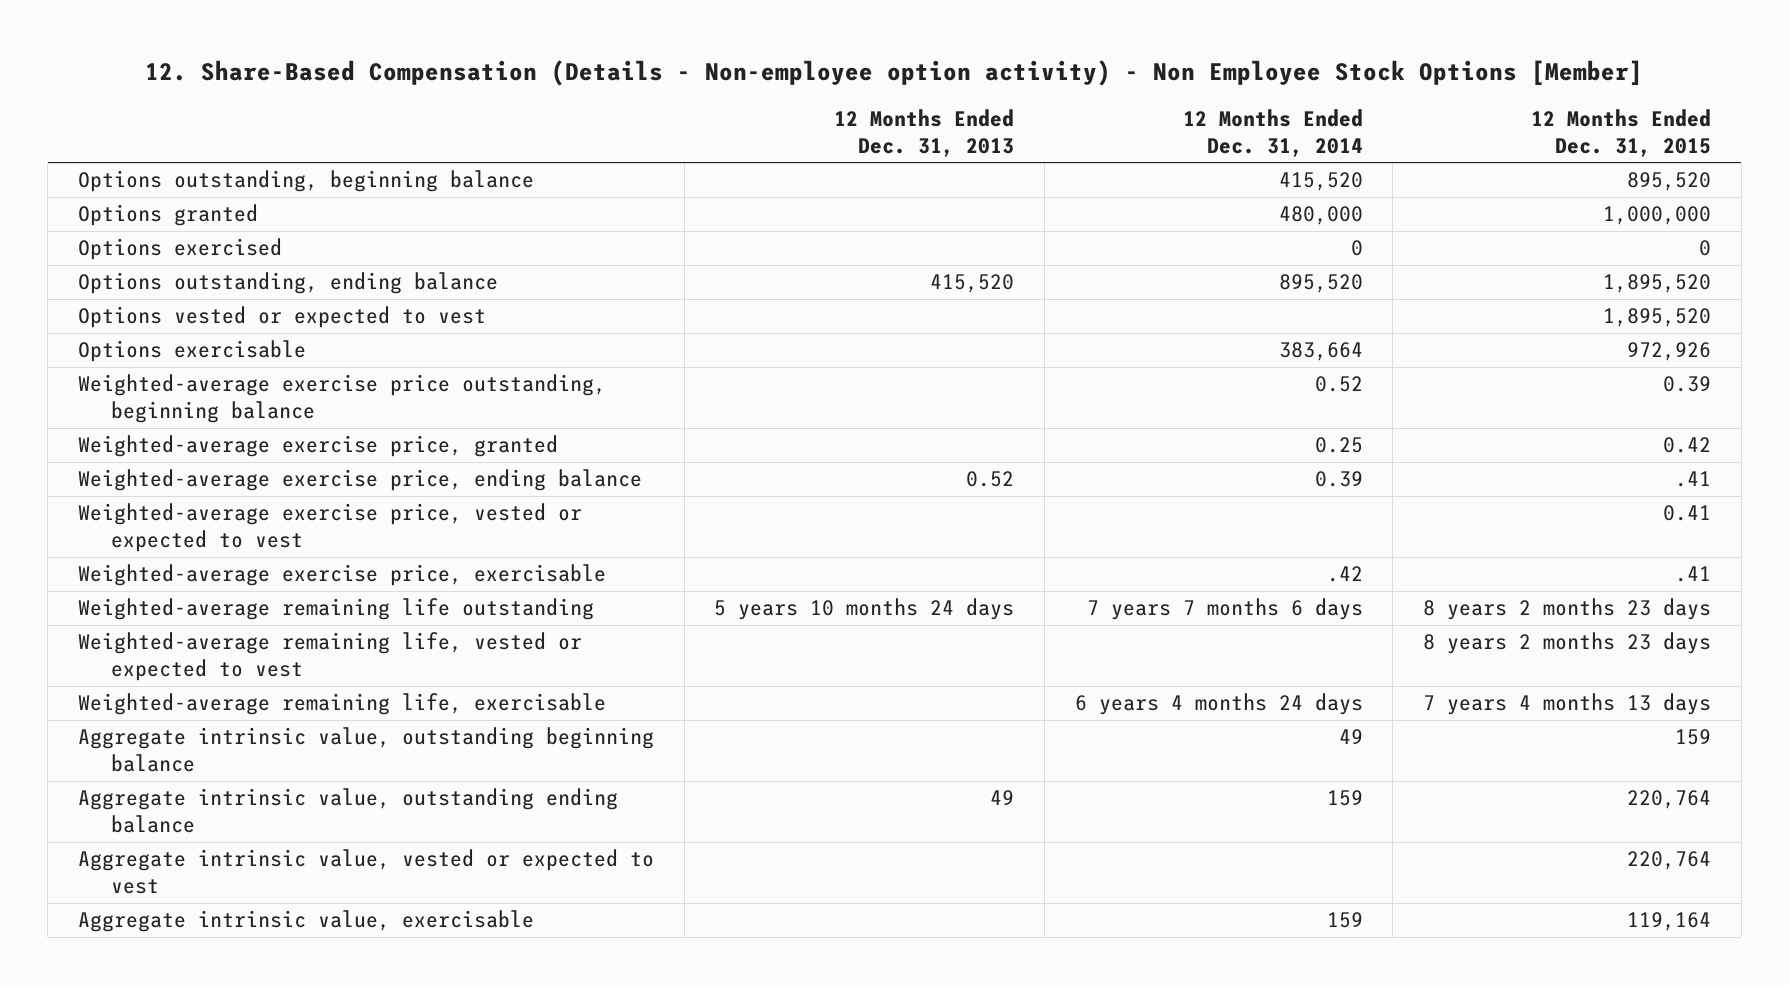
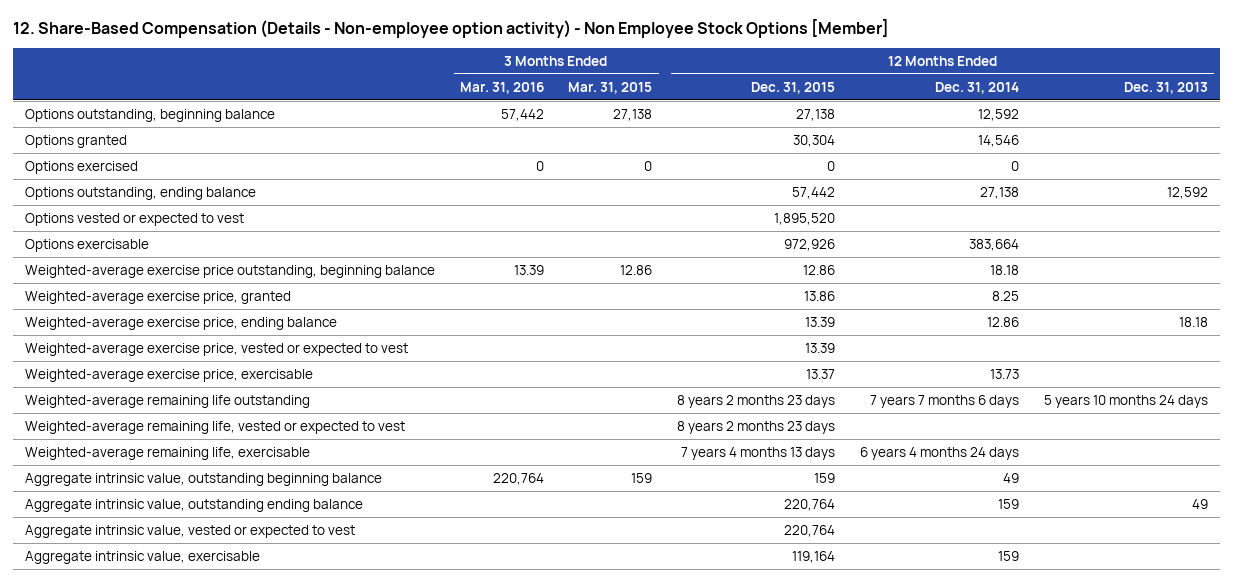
- | 12 Months Ended Dec. 31, 2013 | 12 Months Ended Dec. 31, 2014 | 12 Months Ended Dec. 31, 2015
+ | 3 Months Ended Mar. 31, 2016 | 3 Months Ended Mar. 31, 2015 | 12 Months Ended Dec. 31, 2015 | 12 Months Ended Dec. 31, 2014 | 12 Months Ended Dec. 31, 2013
- Options outstanding, beginning balance | | 415,520 | 895,520
- Options granted | | 480,000 | 1,000,000
+ Options outstanding, beginning balance | 57,442 | 27,138 | 27,138 | 12,592 |
+ Options granted | | | 30,304 | 14,546 |
- Options outstanding, ending balance | 415,520 | 895,520 | 1,895,520
+ Options outstanding, ending balance | | | 57,442 | 27,138 | 12,592
- Weighted-average exercise price outstanding, beginning balance | | 0.52 | 0.39
- Weighted-average exercise price, granted | | 0.25 | 0.42
- Weighted-average exercise price, ending balance | 0.52 | 0.39 | .41
- Weighted-average exercise price, vested or expected to vest | | | 0.41
- Weighted-average exercise price, exercisable | | .42 | .41
+ Weighted-average exercise price outstanding, beginning balance | 13.39 | 12.86 | 12.86 | 18.18 |
+ Weighted-average exercise price, granted | | | 13.86 | 8.25 |
+ Weighted-average exercise price, ending balance | | | 13.39 | 12.86 | 18.18
+ Weighted-average exercise price, vested or expected to vest | | | 13.39 | |
+ Weighted-average exercise price, exercisable | | | 13.37 | 13.73 |

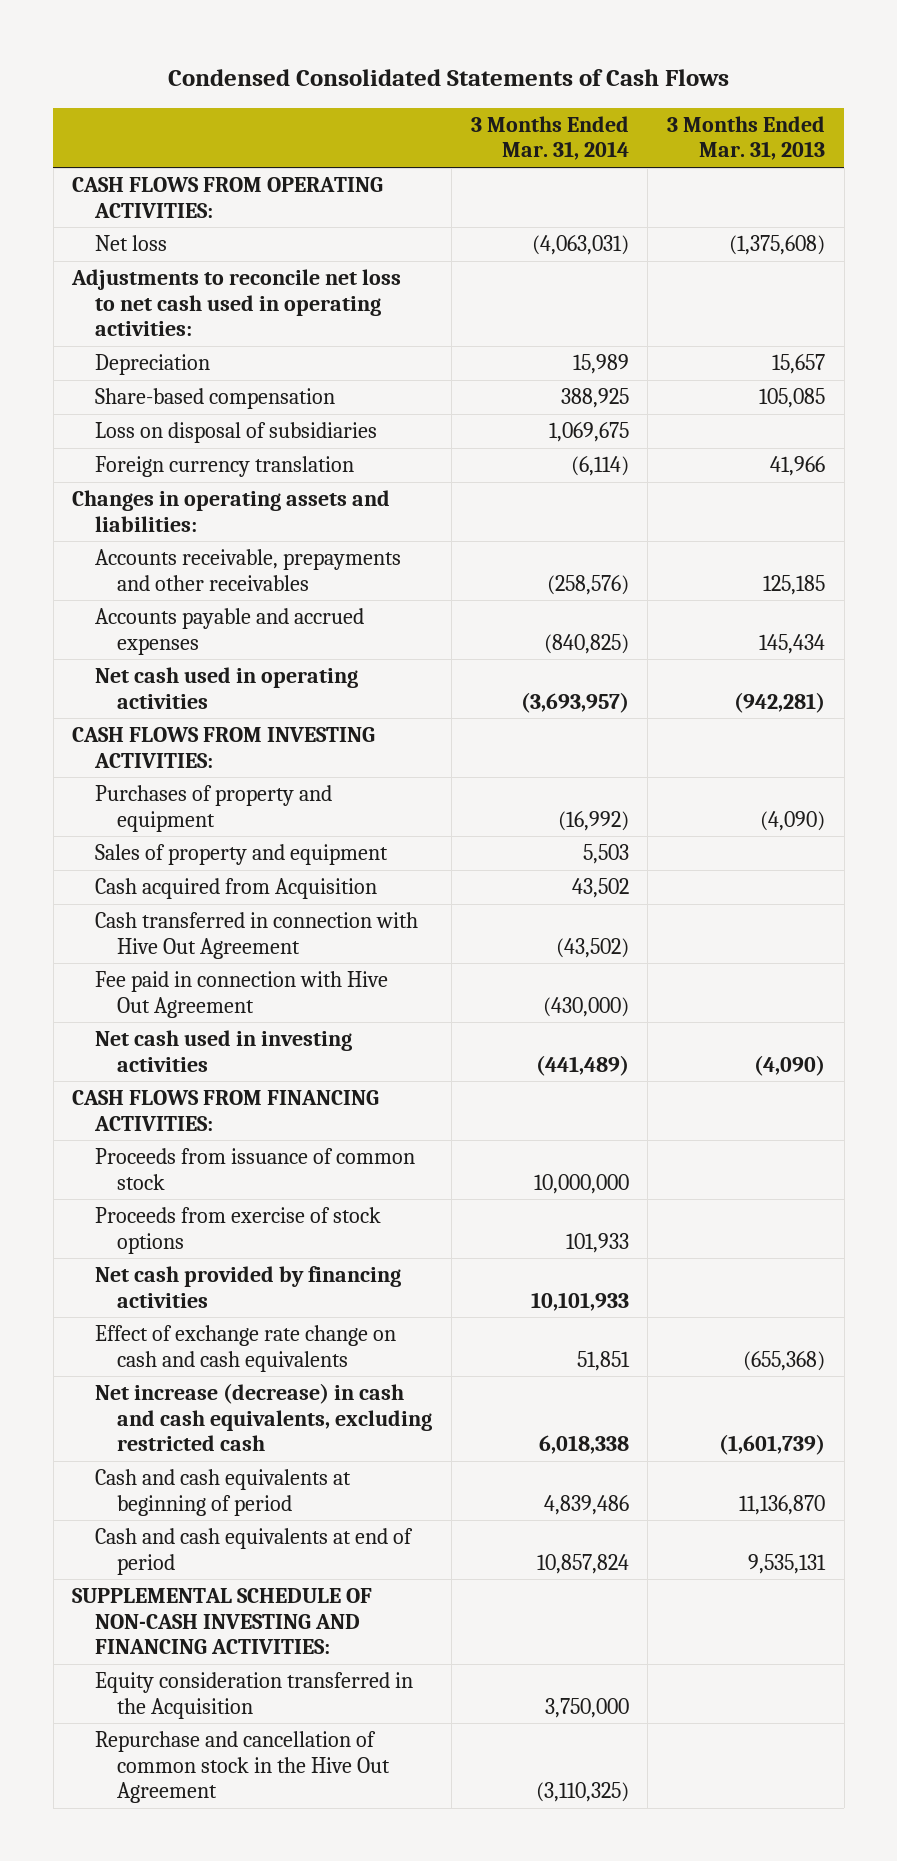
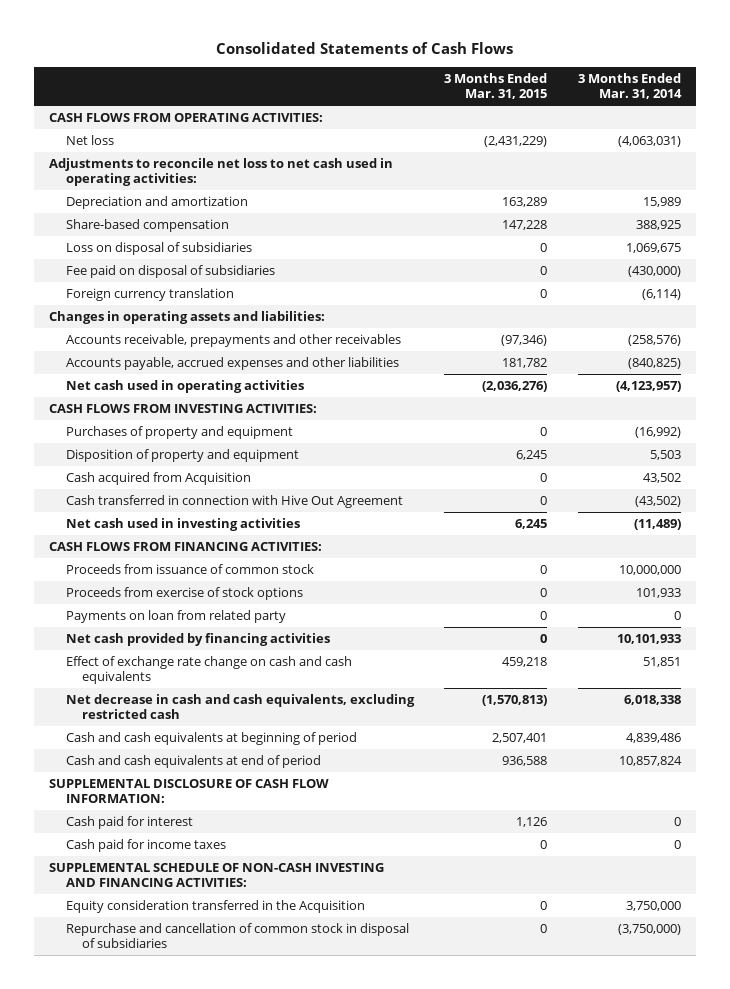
- Condensed Consolidated Statements of Cash Flows
+ Consolidated Statements of Cash Flows
- | 3 Months Ended Mar. 31, 2014 | 3 Months Ended Mar. 31, 2013
+ | 3 Months Ended Mar. 31, 2015 | 3 Months Ended Mar. 31, 2014
- Depreciation | 15,989 | 15,657
+ Depreciation and amortization | 163,289 | 15,989
+ Fee paid on disposal of subsidiaries | 0 | (430,000)
- Accounts payable and accrued expenses | (840,825) | 145,434
- Net cash used in operating activities | (3,693,957) | (942,281)
+ Accounts payable, accrued expenses and other liabilities | 181,782 | (840,825)
+ Net cash used in operating activities | (2,036,276) | (4,123,957)
- Sales of property and equipment | 5,503 |
+ Disposition of property and equipment | 6,245 | 5,503
- Fee paid in connection with Hive Out Agreement | (430,000) |
- Net cash used in investing activities | (441,489) | (4,090)
+ Net cash used in investing activities | 6,245 | (11,489)
+ Payments on loan from related party | 0 | 0
- Net increase (decrease) in cash and cash equivalents, excluding restricted cash | 6,018,338 | (1,601,739)
+ Net decrease in cash and cash equivalents, excluding restricted cash | (1,570,813) | 6,018,338
+ SUPPLEMENTAL DISCLOSURE OF CASH FLOW INFORMATION:
+ Cash paid for interest | 1,126 | 0
+ Cash paid for income taxes | 0 | 0
- Repurchase and cancellation of common stock in the Hive Out Agreement | (3,110,325) |
+ Repurchase and cancellation of common stock in disposal of subsidiaries | 0 | (3,750,000)

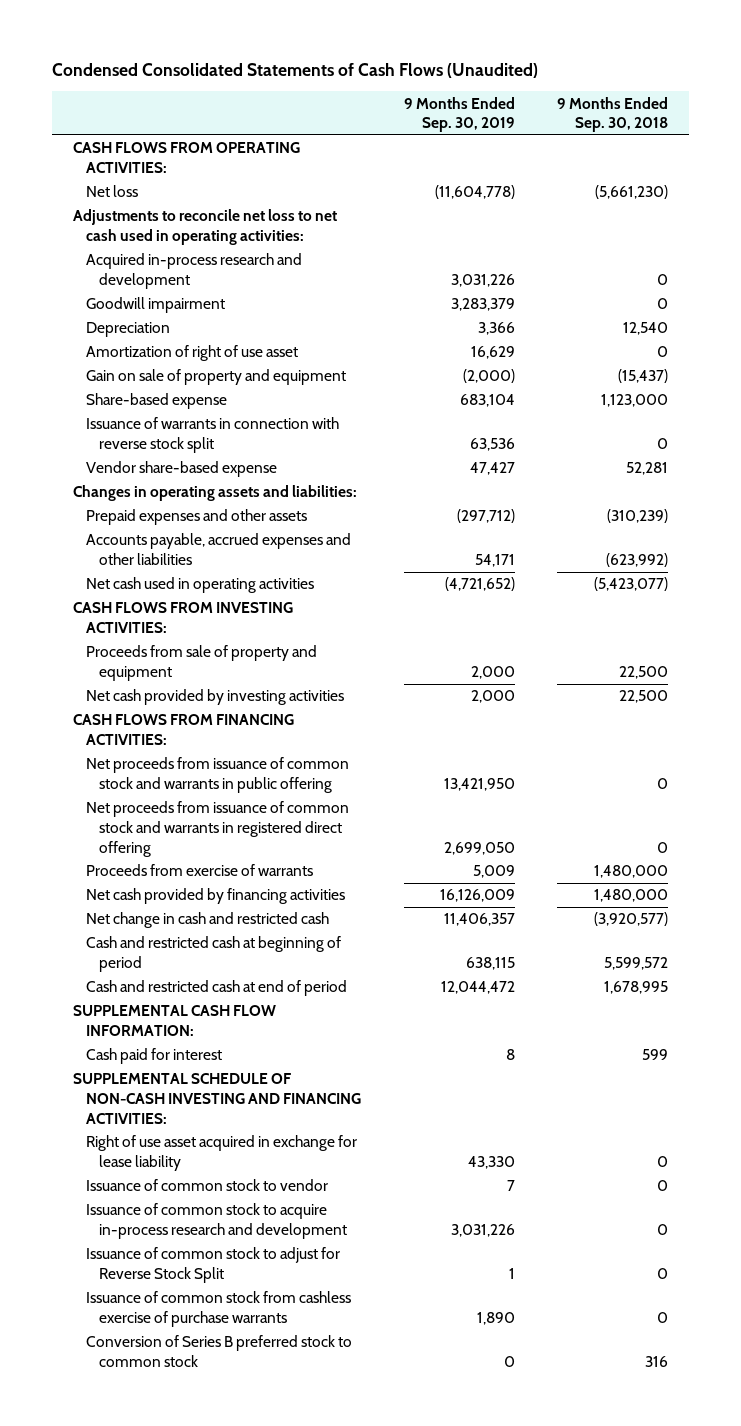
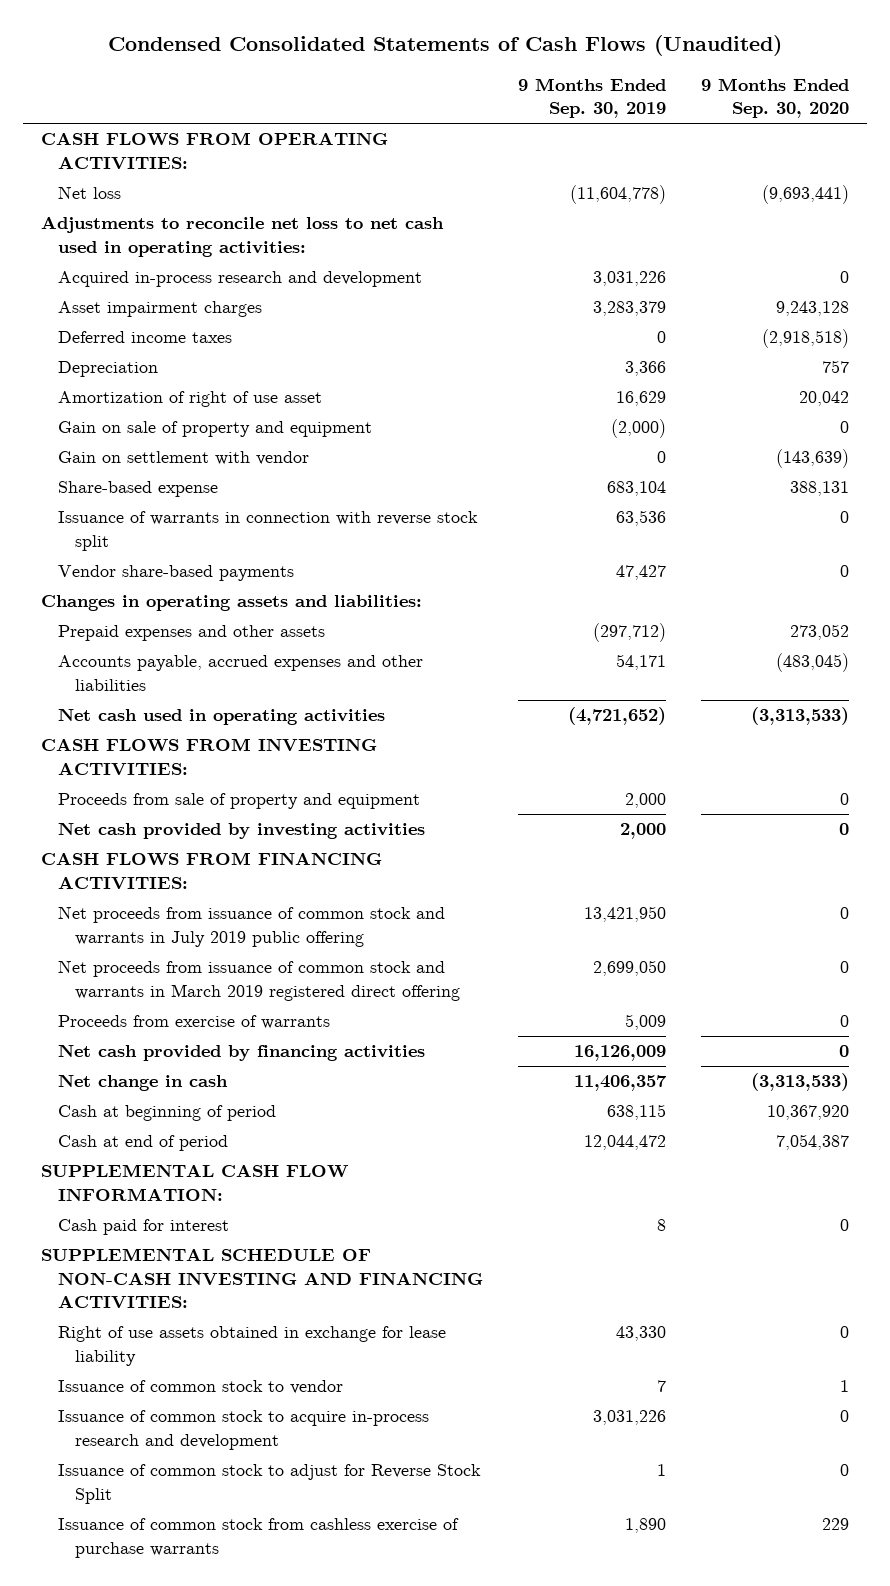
- | 9 Months Ended Sep. 30, 2019 | 9 Months Ended Sep. 30, 2018
+ | 9 Months Ended Sep. 30, 2019 | 9 Months Ended Sep. 30, 2020
- Goodwill impairment | 3,283,379 | 0
+ Asset impairment charges | 3,283,379 | 9,243,128
+ Deferred income taxes | 0 | (2,918,518)
+ Gain on settlement with vendor | 0 | (143,639)
- Vendor share-based expense | 47,427 | 52,281
+ Vendor share-based payments | 47,427 | 0
- Net proceeds from issuance of common stock and warrants in public offering | 13,421,950 | 0
- Net proceeds from issuance of common stock and warrants in registered direct offering | 2,699,050 | 0
+ Net proceeds from issuance of common stock and warrants in July 2019 public offering | 13,421,950 | 0
+ Net proceeds from issuance of common stock and warrants in March 2019 registered direct offering | 2,699,050 | 0
- Net change in cash and restricted cash | 11,406,357 | (3,920,577)
- Cash and restricted cash at beginning of period | 638,115 | 5,599,572
- Cash and restricted cash at end of period | 12,044,472 | 1,678,995
+ Net change in cash | 11,406,357 | (3,313,533)
+ Cash at beginning of period | 638,115 | 10,367,920
+ Cash at end of period | 12,044,472 | 7,054,387
- Right of use asset acquired in exchange for lease liability | 43,330 | 0
+ Right of use assets obtained in exchange for lease liability | 43,330 | 0
- Conversion of Series B preferred stock to common stock | 0 | 316

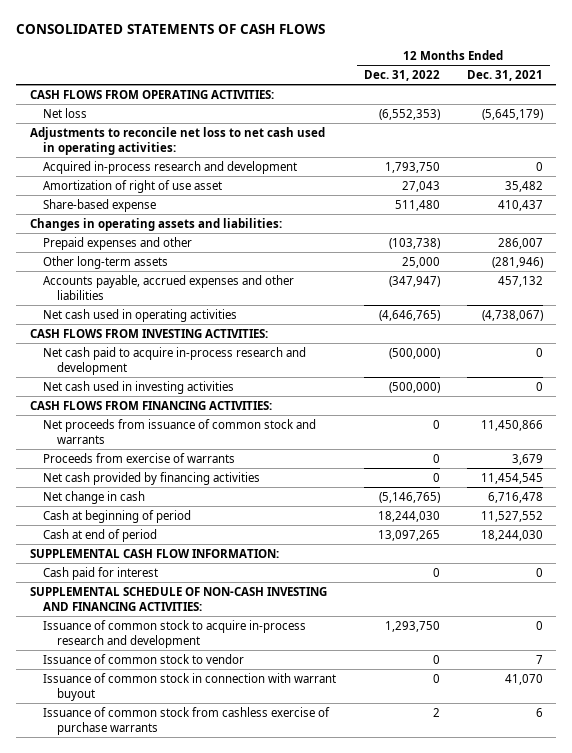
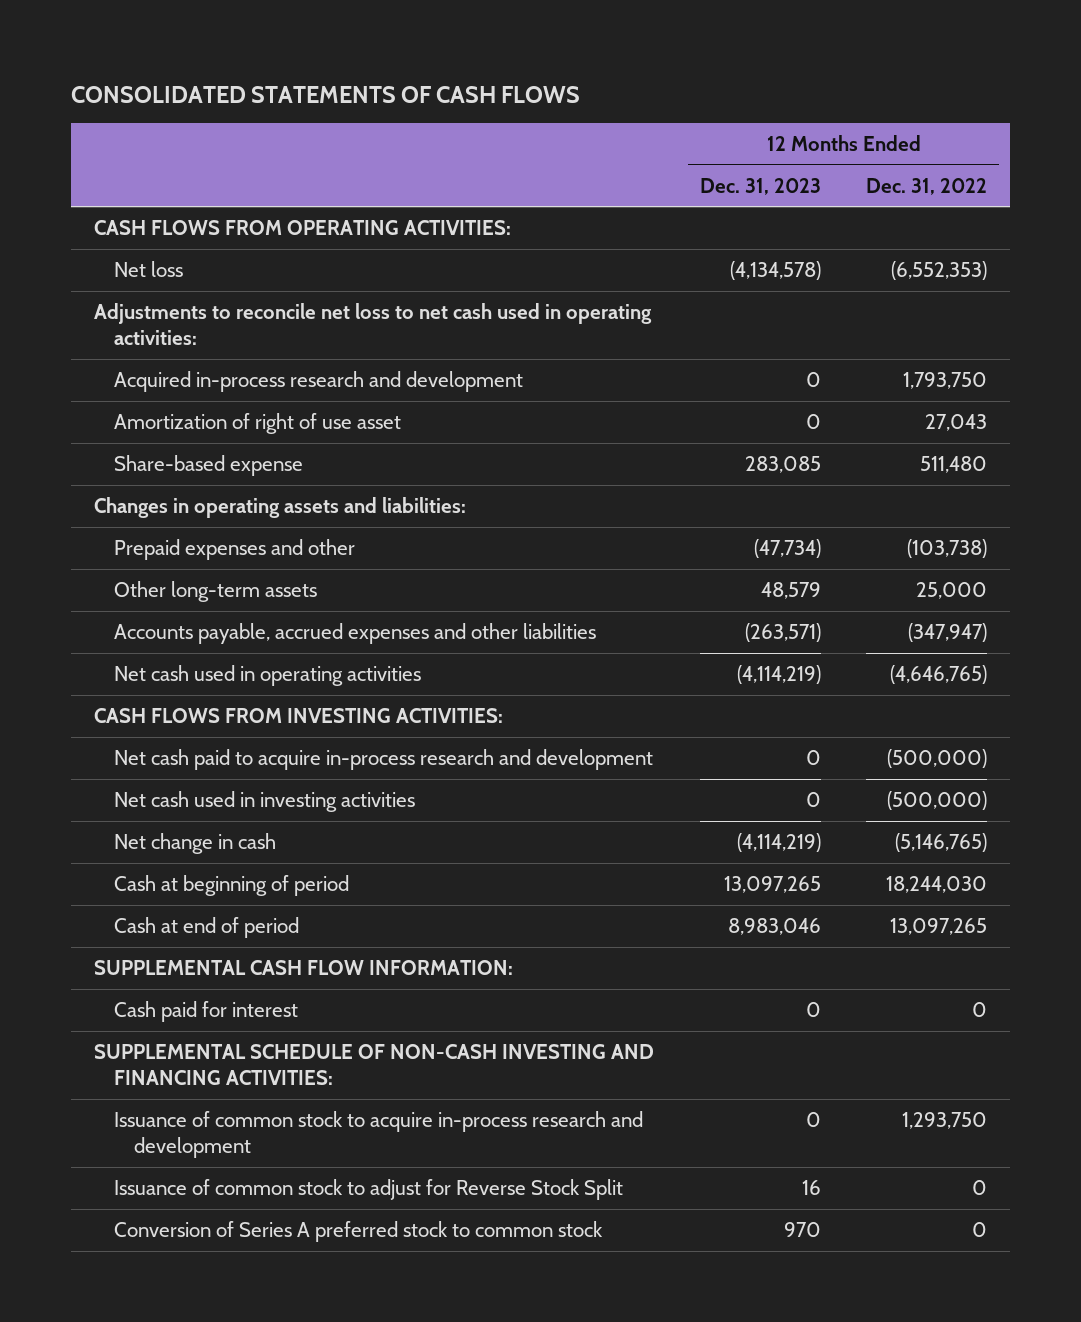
- | 12 Months Ended Dec. 31, 2022 | 12 Months Ended Dec. 31, 2021
+ | 12 Months Ended Dec. 31, 2023 | 12 Months Ended Dec. 31, 2022
- CASH FLOWS FROM FINANCING ACTIVITIES:
- Net proceeds from issuance of common stock and warrants | 0 | 11,450,866
- Proceeds from exercise of warrants | 0 | 3,679
- Net cash provided by financing activities | 0 | 11,454,545
- Issuance of common stock to vendor | 0 | 7
- Issuance of common stock in connection with warrant buyout | 0 | 41,070
- Issuance of common stock from cashless exercise of purchase warrants | 2 | 6
+ Issuance of common stock to adjust for Reverse Stock Split | 16 | 0
+ Conversion of Series A preferred stock to common stock | 970 | 0

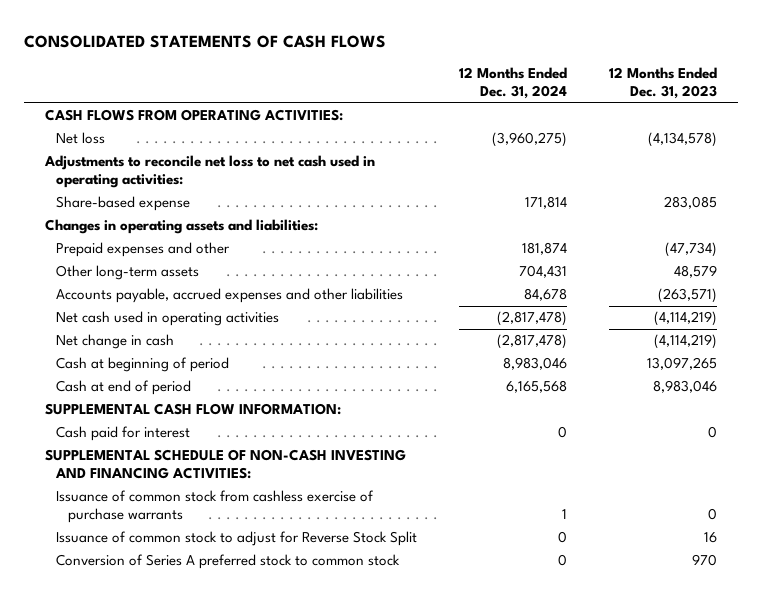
- | 12 Months Ended Dec. 31, 2023 | 12 Months Ended Dec. 31, 2022
+ | 12 Months Ended Dec. 31, 2024 | 12 Months Ended Dec. 31, 2023
- Acquired in-process research and development | 0 | 1,793,750
- Amortization of right of use asset | 0 | 27,043
- CASH FLOWS FROM INVESTING ACTIVITIES:
- Net cash paid to acquire in-process research and development | 0 | (500,000)
- Net cash used in investing activities | 0 | (500,000)
- Issuance of common stock to acquire in-process research and development | 0 | 1,293,750
+ Issuance of common stock from cashless exercise of purchase warrants | 1 | 0

